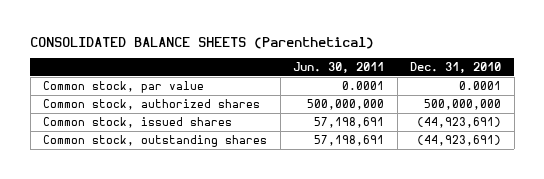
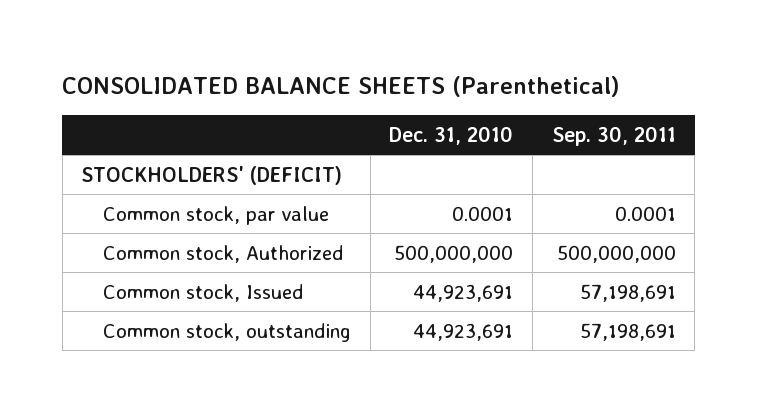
- | Jun. 30, 2011 | Dec. 31, 2010
+ | Dec. 31, 2010 | Sep. 30, 2011
+ STOCKHOLDERS' (DEFICIT)
- Common stock, authorized shares | 500,000,000 | 500,000,000
- Common stock, issued shares | 57,198,691 | (44,923,691)
- Common stock, outstanding shares | 57,198,691 | (44,923,691)
+ Common stock, Authorized | 500,000,000 | 500,000,000
+ Common stock, Issued | 44,923,691 | 57,198,691
+ Common stock, outstanding | 44,923,691 | 57,198,691

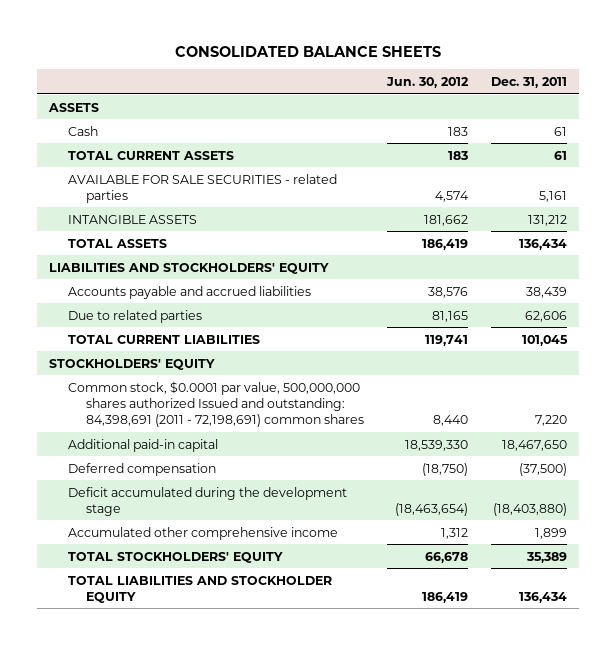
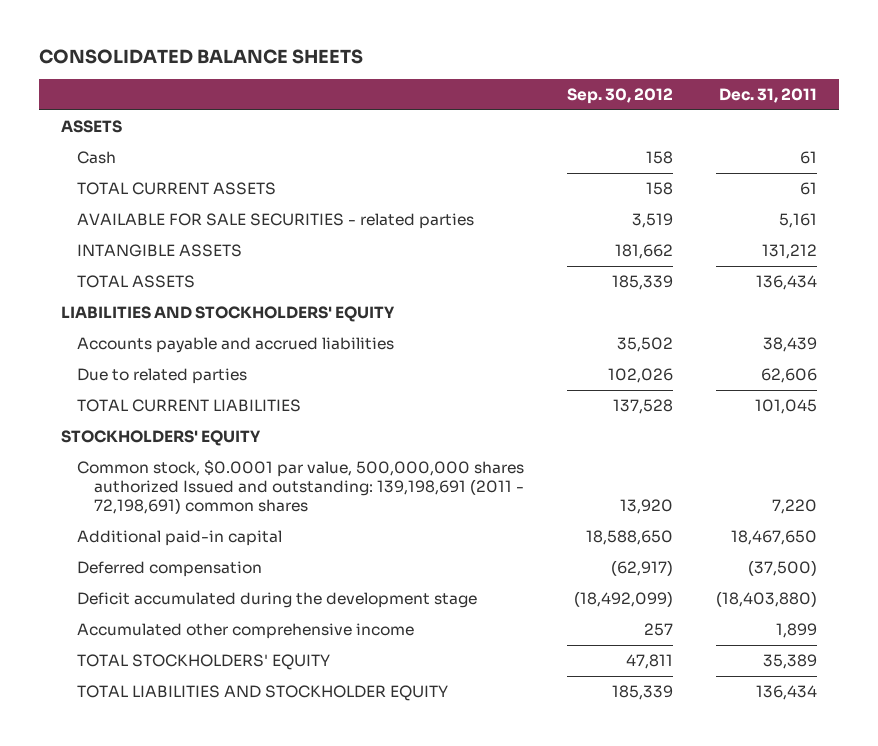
- | Jun. 30, 2012 | Dec. 31, 2011
+ | Sep. 30, 2012 | Dec. 31, 2011
- Common stock, $0.0001 par value, 500,000,000 shares authorized Issued and outstanding: 84,398,691 (2011 - 72,198,691) common shares | 8,440 | 7,220
+ Common stock, $0.0001 par value, 500,000,000 shares authorized Issued and outstanding: 139,198,691 (2011 - 72,198,691) common shares | 13,920 | 7,220

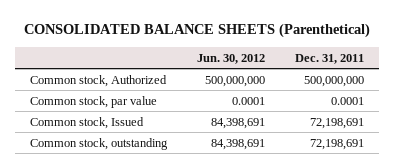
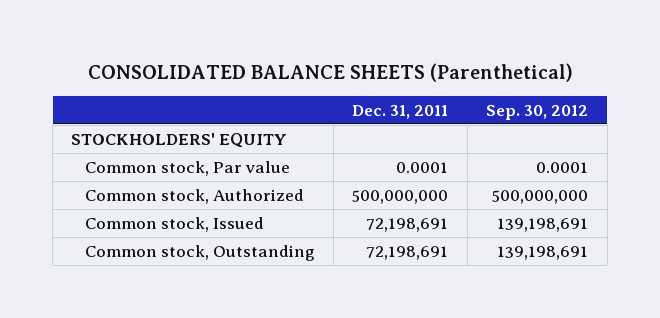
- | Jun. 30, 2012 | Dec. 31, 2011
+ | Dec. 31, 2011 | Sep. 30, 2012
+ STOCKHOLDERS' EQUITY
+ Common stock, Par value | 0.0001 | 0.0001
- Common stock, par value | 0.0001 | 0.0001
- Common stock, outstanding | 84,398,691 | 72,198,691
+ Common stock, Outstanding | 72,198,691 | 139,198,691

